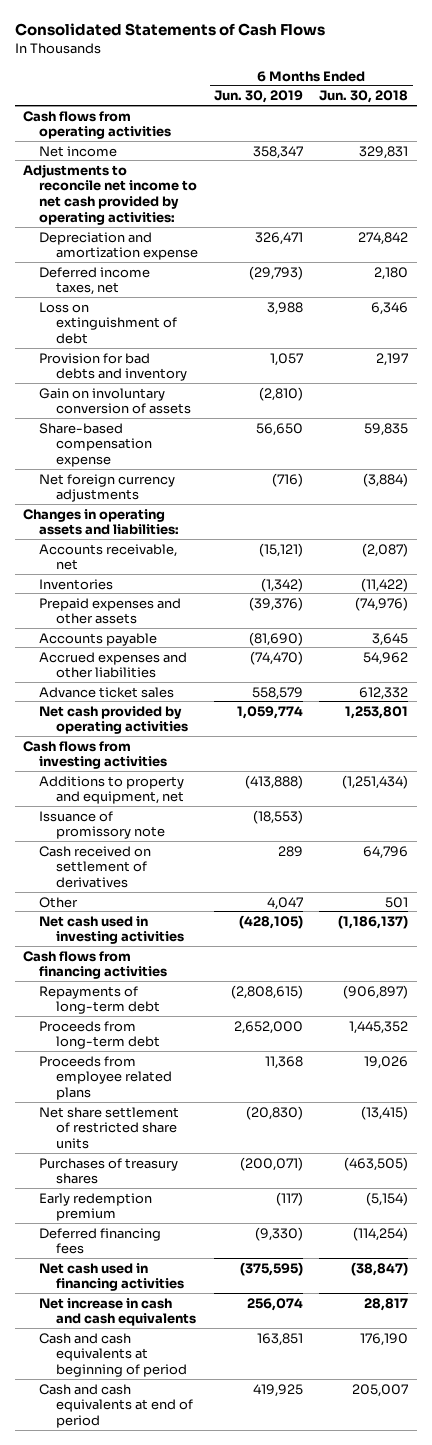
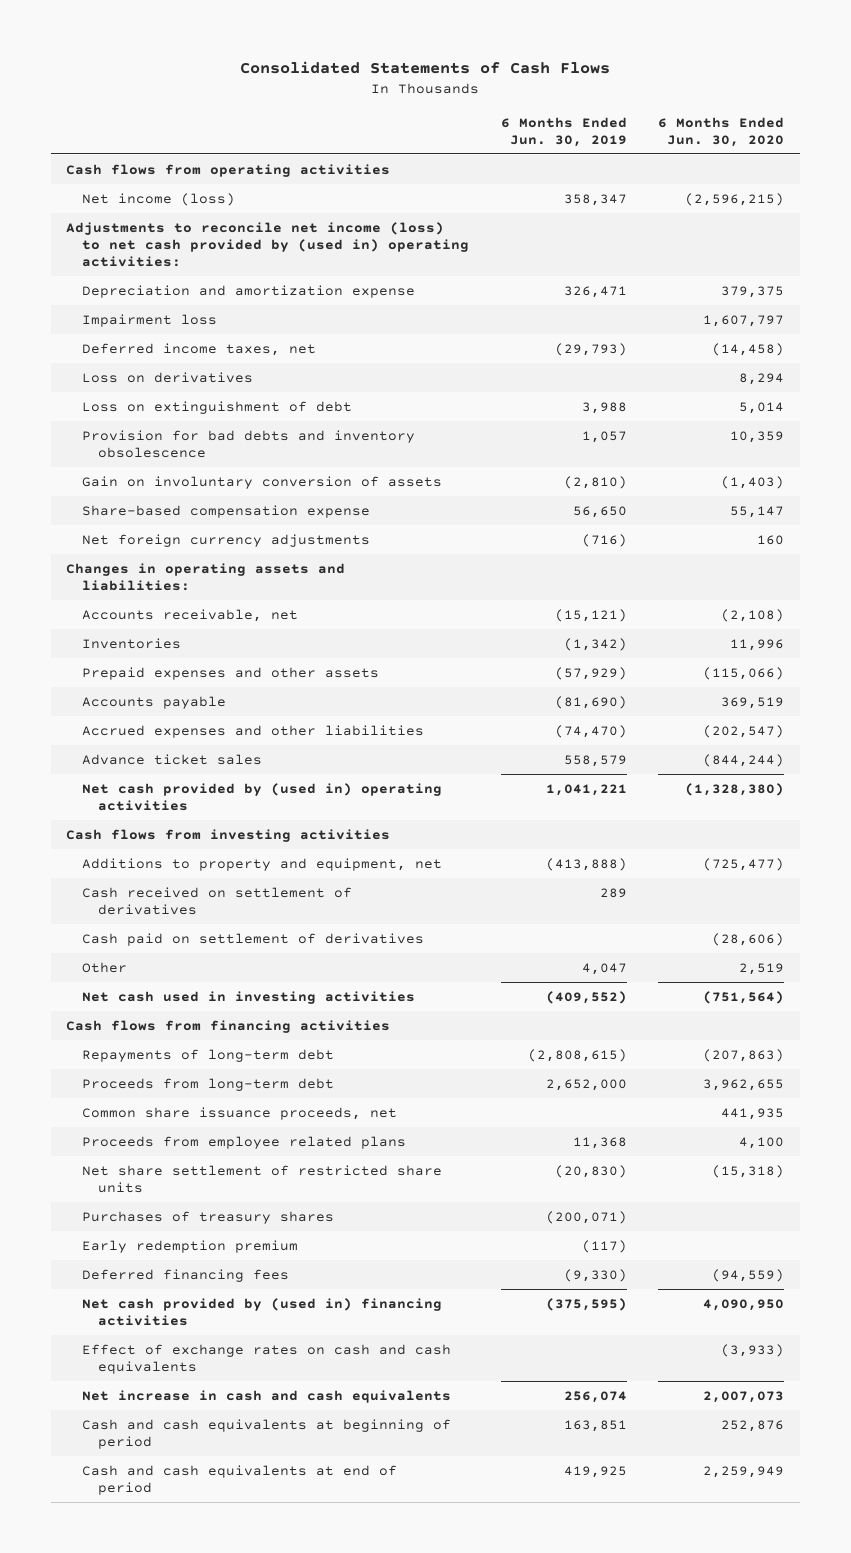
- | 6 Months Ended Jun. 30, 2019 | 6 Months Ended Jun. 30, 2018
+ | 6 Months Ended Jun. 30, 2019 | 6 Months Ended Jun. 30, 2020
- Net income | 358,347 | 329,831
- Adjustments to reconcile net income to net cash provided by operating activities:
+ Net income (loss) | 358,347 | (2,596,215)
+ Adjustments to reconcile net income (loss) to net cash provided by (used in) operating activities:
+ Impairment loss | | 1,607,797
+ Loss on derivatives | | 8,294
- Provision for bad debts and inventory | 1,057 | 2,197
+ Provision for bad debts and inventory obsolescence | 1,057 | 10,359
- Prepaid expenses and other assets | (39,376) | (74,976)
+ Prepaid expenses and other assets | (57,929) | (115,066)
- Net cash provided by operating activities | 1,059,774 | 1,253,801
+ Net cash provided by (used in) operating activities | 1,041,221 | (1,328,380)
- Issuance of promissory note | (18,553) |
+ Cash paid on settlement of derivatives | | (28,606)
- Net cash used in investing activities | (428,105) | (1,186,137)
+ Net cash used in investing activities | (409,552) | (751,564)
+ Common share issuance proceeds, net | | 441,935
- Net cash used in financing activities | (375,595) | (38,847)
+ Net cash provided by (used in) financing activities | (375,595) | 4,090,950
+ Effect of exchange rates on cash and cash equivalents | | (3,933)

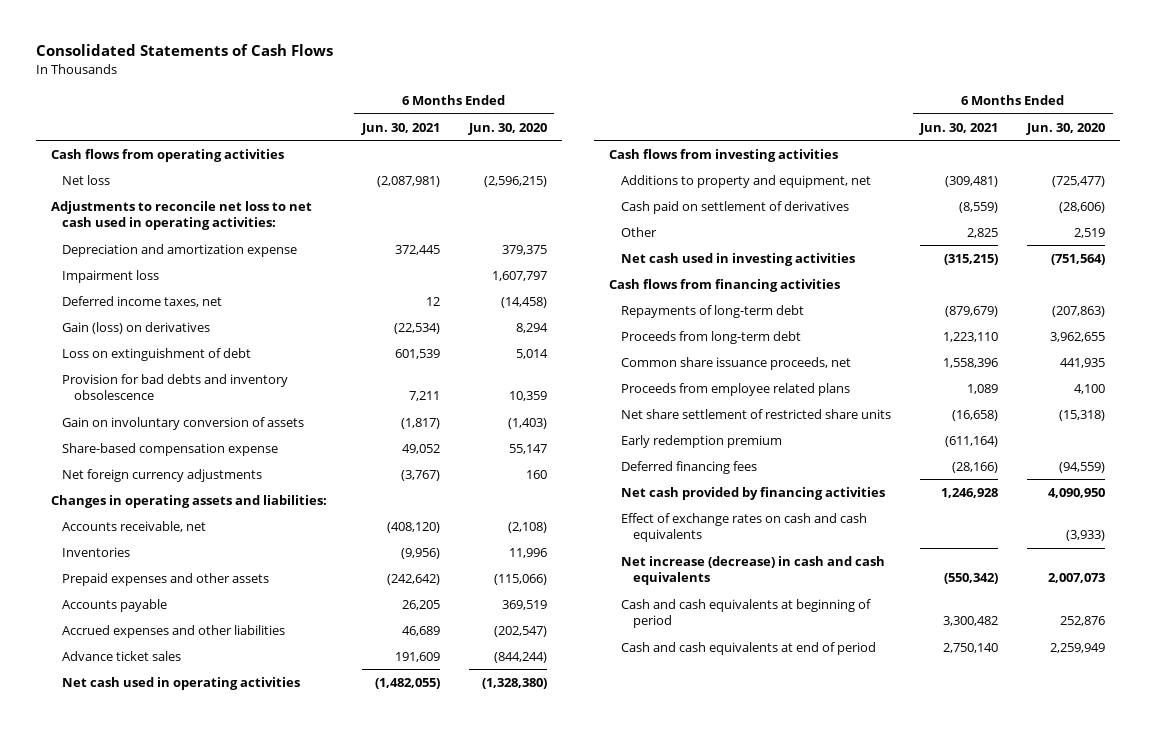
- | 6 Months Ended Jun. 30, 2019 | 6 Months Ended Jun. 30, 2020
+ | 6 Months Ended Jun. 30, 2021 | 6 Months Ended Jun. 30, 2020
- Net income (loss) | 358,347 | (2,596,215)
- Adjustments to reconcile net income (loss) to net cash provided by (used in) operating activities:
+ Net loss | (2,087,981) | (2,596,215)
+ Adjustments to reconcile net loss to net cash used in operating activities:
- Loss on derivatives | | 8,294
+ Gain (loss) on derivatives | (22,534) | 8,294
- Net cash provided by (used in) operating activities | 1,041,221 | (1,328,380)
+ Net cash used in operating activities | (1,482,055) | (1,328,380)
- Cash received on settlement of derivatives | 289 |
- Purchases of treasury shares | (200,071) |
- Net cash provided by (used in) financing activities | (375,595) | 4,090,950
+ Net cash provided by financing activities | 1,246,928 | 4,090,950
- Net increase in cash and cash equivalents | 256,074 | 2,007,073
+ Net increase (decrease) in cash and cash equivalents | (550,342) | 2,007,073

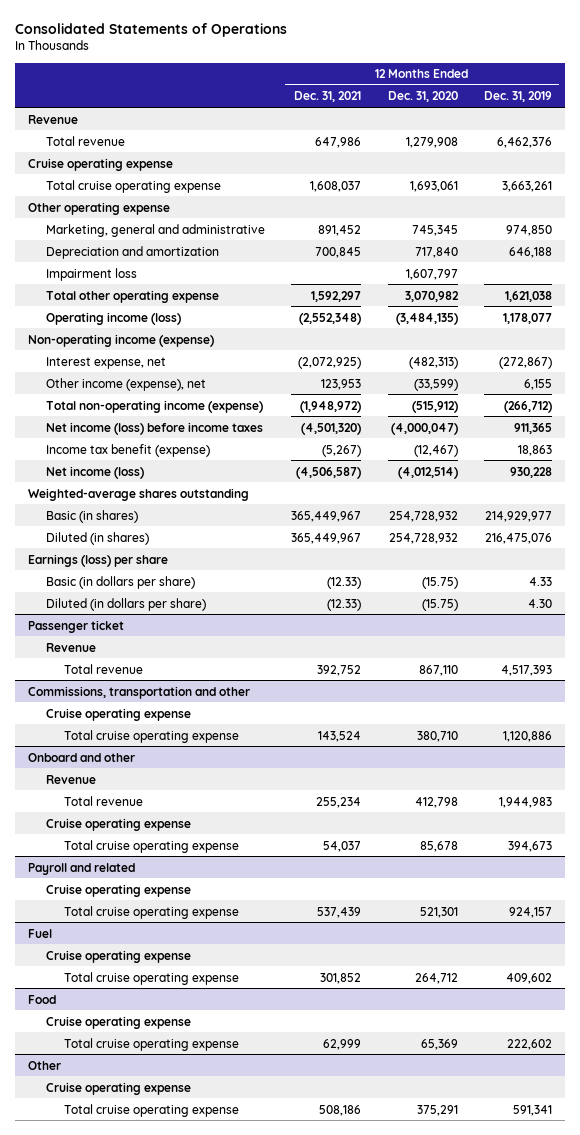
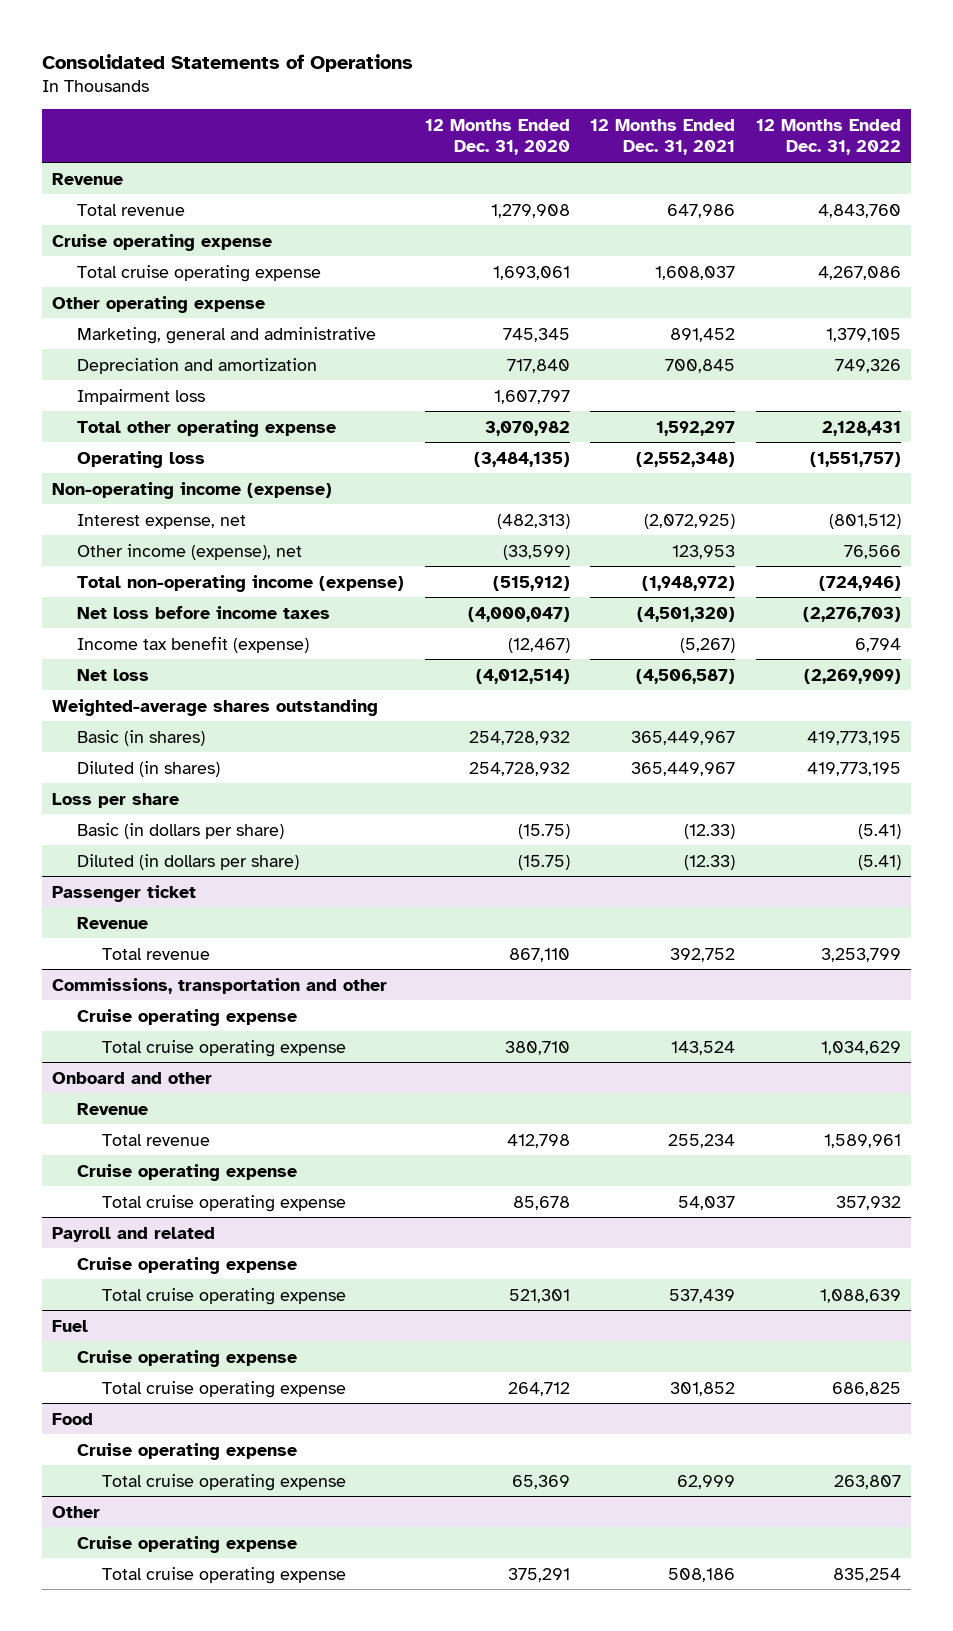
- | 12 Months Ended Dec. 31, 2021 | 12 Months Ended Dec. 31, 2020 | 12 Months Ended Dec. 31, 2019
+ | 12 Months Ended Dec. 31, 2020 | 12 Months Ended Dec. 31, 2021 | 12 Months Ended Dec. 31, 2022
- Operating income (loss) | (2,552,348) | (3,484,135) | 1,178,077
+ Operating loss | (3,484,135) | (2,552,348) | (1,551,757)
- Net income (loss) before income taxes | (4,501,320) | (4,000,047) | 911,365
+ Net loss before income taxes | (4,000,047) | (4,501,320) | (2,276,703)
- Net income (loss) | (4,506,587) | (4,012,514) | 930,228
+ Net loss | (4,012,514) | (4,506,587) | (2,269,909)
- Earnings (loss) per share
+ Loss per share

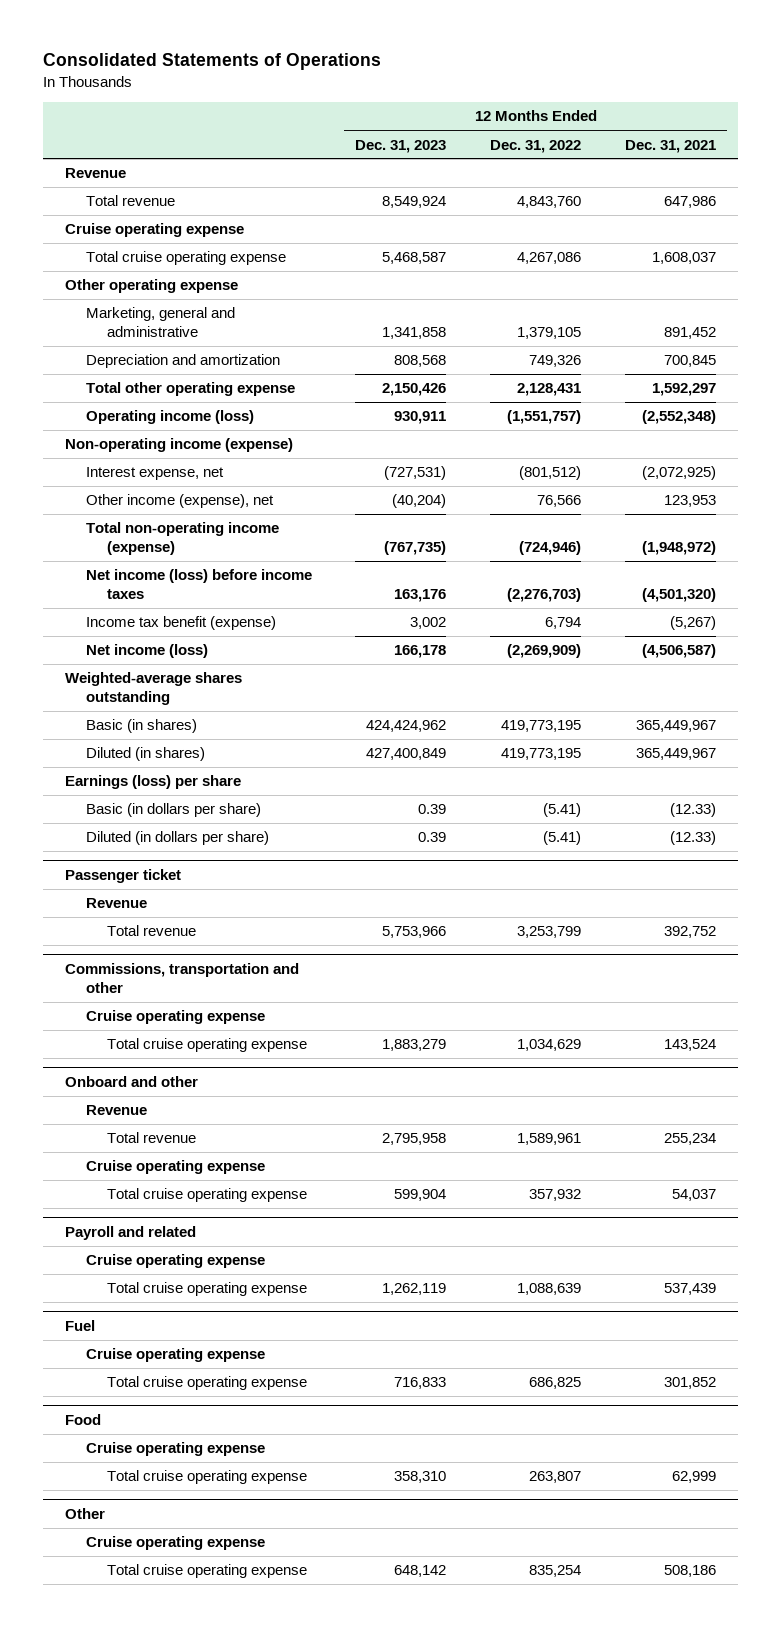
- | 12 Months Ended Dec. 31, 2020 | 12 Months Ended Dec. 31, 2021 | 12 Months Ended Dec. 31, 2022
+ | 12 Months Ended Dec. 31, 2023 | 12 Months Ended Dec. 31, 2022 | 12 Months Ended Dec. 31, 2021
- Impairment loss | 1,607,797 | |
- Operating loss | (3,484,135) | (2,552,348) | (1,551,757)
+ Operating income (loss) | 930,911 | (1,551,757) | (2,552,348)
- Net loss before income taxes | (4,000,047) | (4,501,320) | (2,276,703)
+ Net income (loss) before income taxes | 163,176 | (2,276,703) | (4,501,320)
- Net loss | (4,012,514) | (4,506,587) | (2,269,909)
+ Net income (loss) | 166,178 | (2,269,909) | (4,506,587)
- Loss per share
+ Earnings (loss) per share

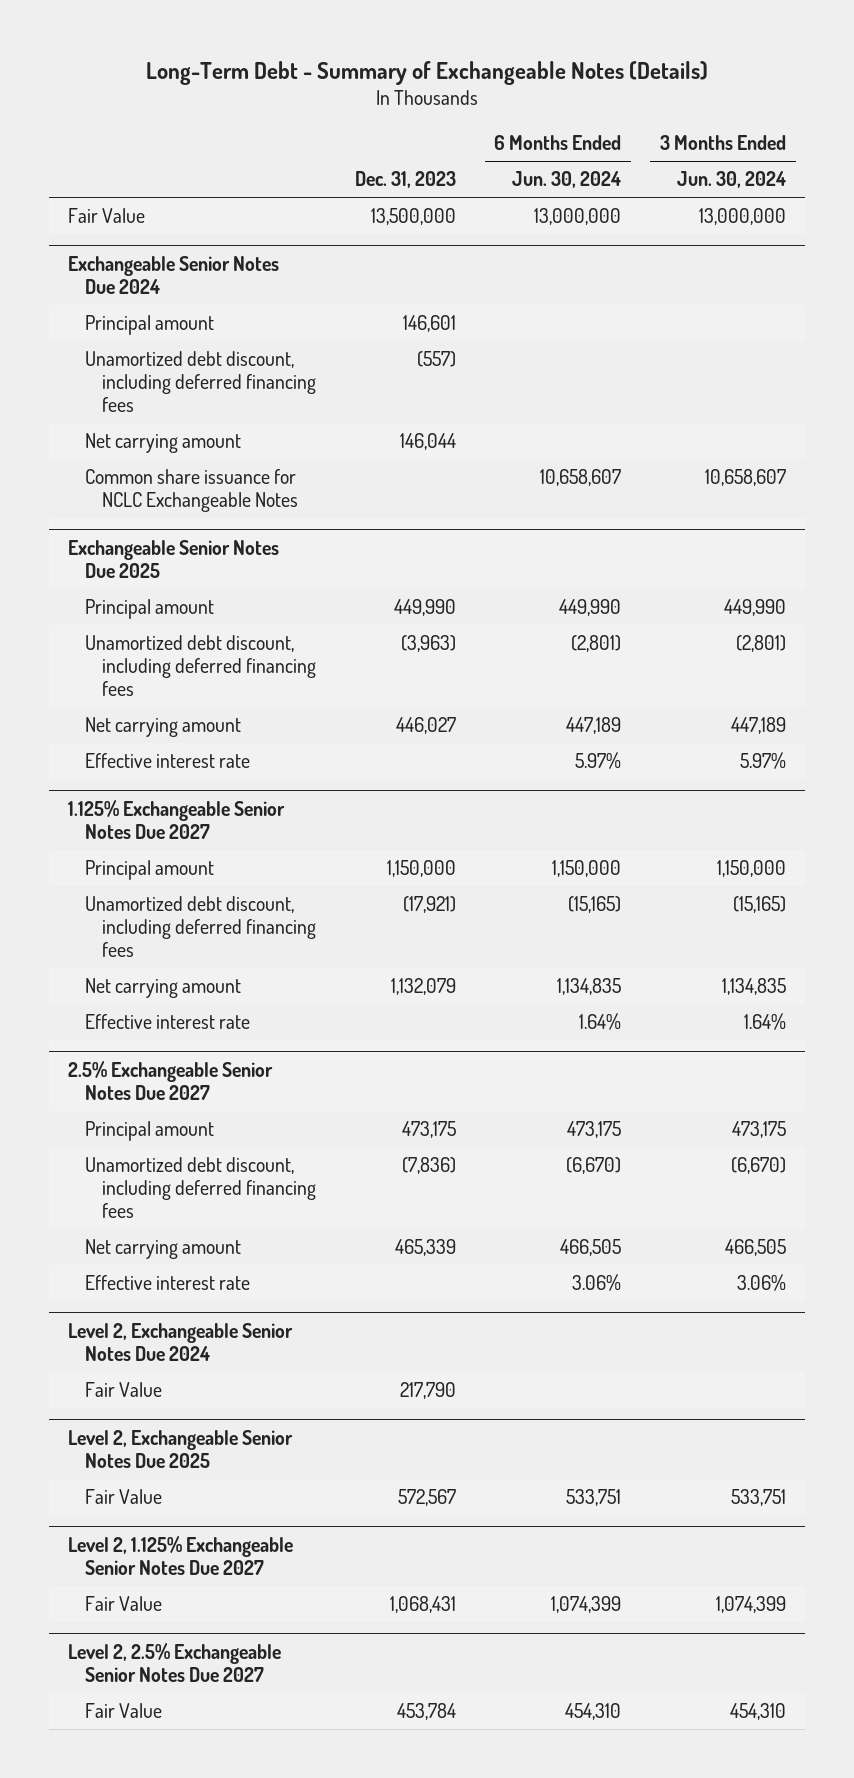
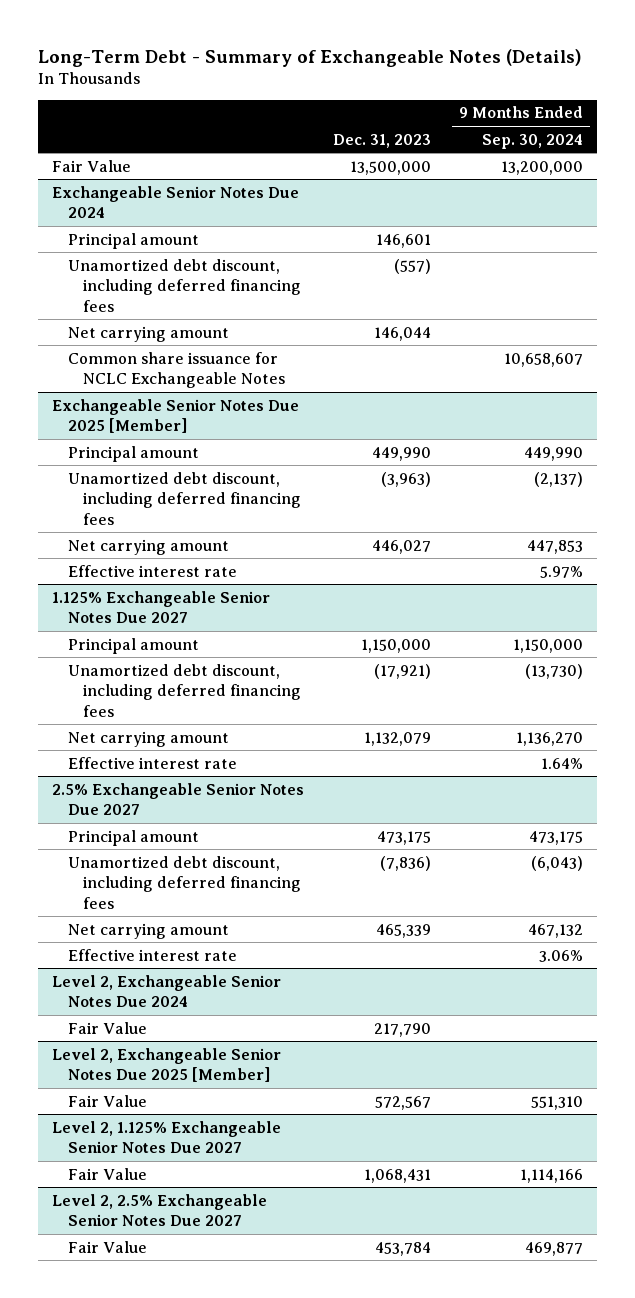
- | Dec. 31, 2023 | 6 Months Ended Jun. 30, 2024 | 3 Months Ended Jun. 30, 2024
+ | Dec. 31, 2023 | 9 Months Ended Sep. 30, 2024
- Exchangeable Senior Notes Due 2025
+ Exchangeable Senior Notes Due 2025 [Member]
- Level 2, Exchangeable Senior Notes Due 2025
+ Level 2, Exchangeable Senior Notes Due 2025 [Member]

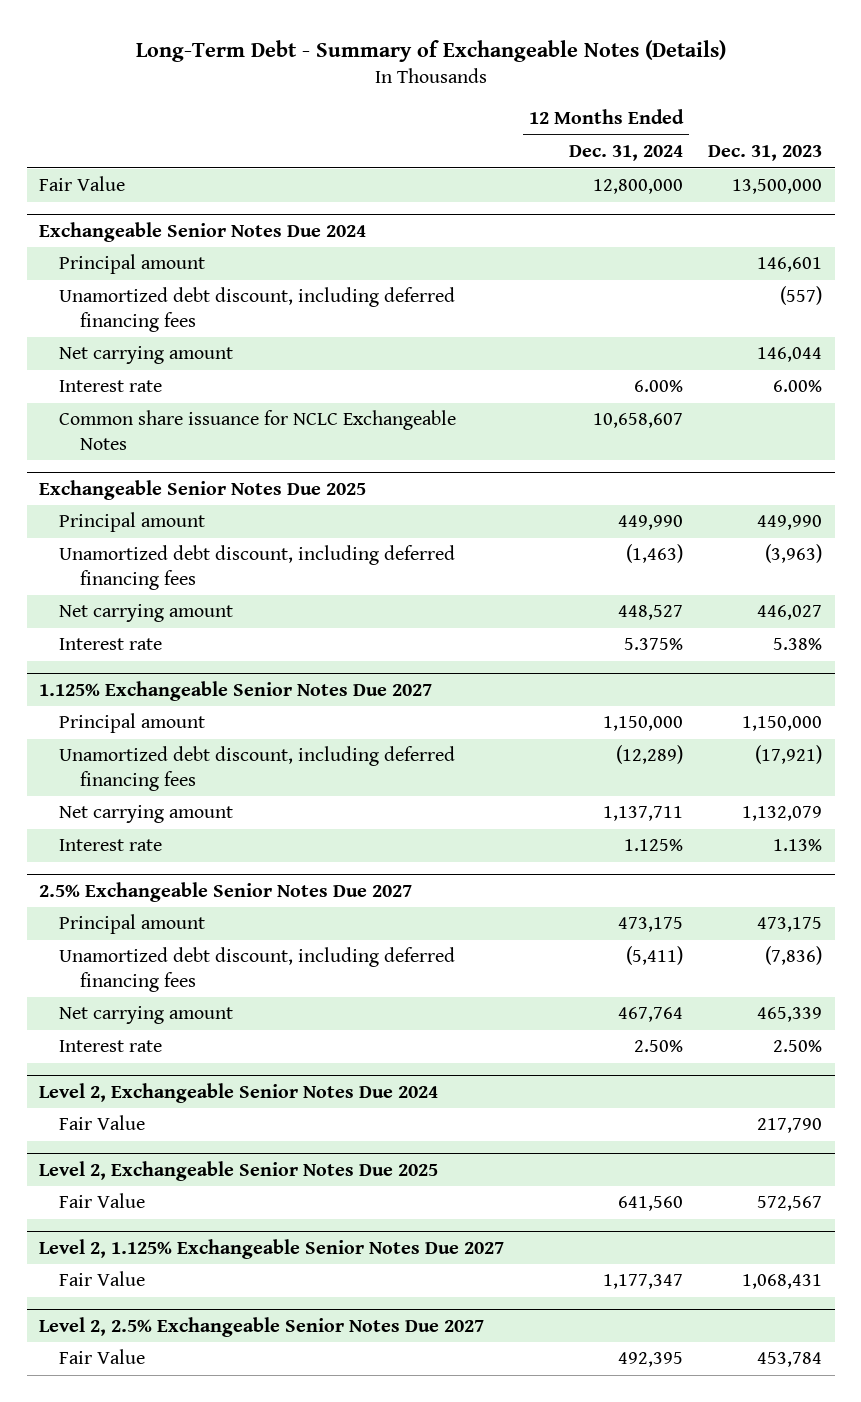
- | Dec. 31, 2023 | 9 Months Ended Sep. 30, 2024
+ | 12 Months Ended Dec. 31, 2024 | Dec. 31, 2023
@ Exchangeable Senior Notes Due 2024
+ Interest rate | 6.00% | 6.00%
- Exchangeable Senior Notes Due 2025 [Member]
+ Exchangeable Senior Notes Due 2025
- Effective interest rate | | 5.97%
+ Interest rate | 5.375% | 5.38%
@ 1.125% Exchangeable Senior Notes Due 2027
- Effective interest rate | | 1.64%
+ Interest rate | 1.125% | 1.13%
@ 2.5% Exchangeable Senior Notes Due 2027
- Effective interest rate | | 3.06%
+ Interest rate | 2.50% | 2.50%
- Level 2, Exchangeable Senior Notes Due 2025 [Member]
+ Level 2, Exchangeable Senior Notes Due 2025

